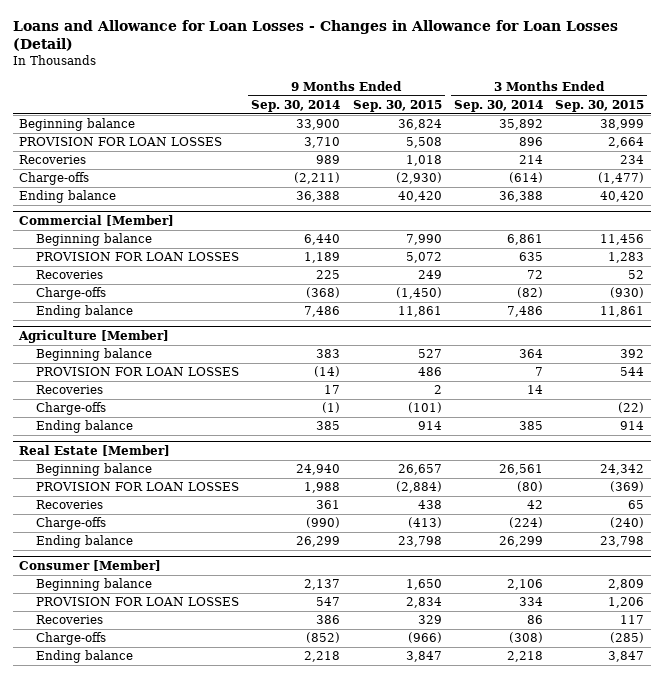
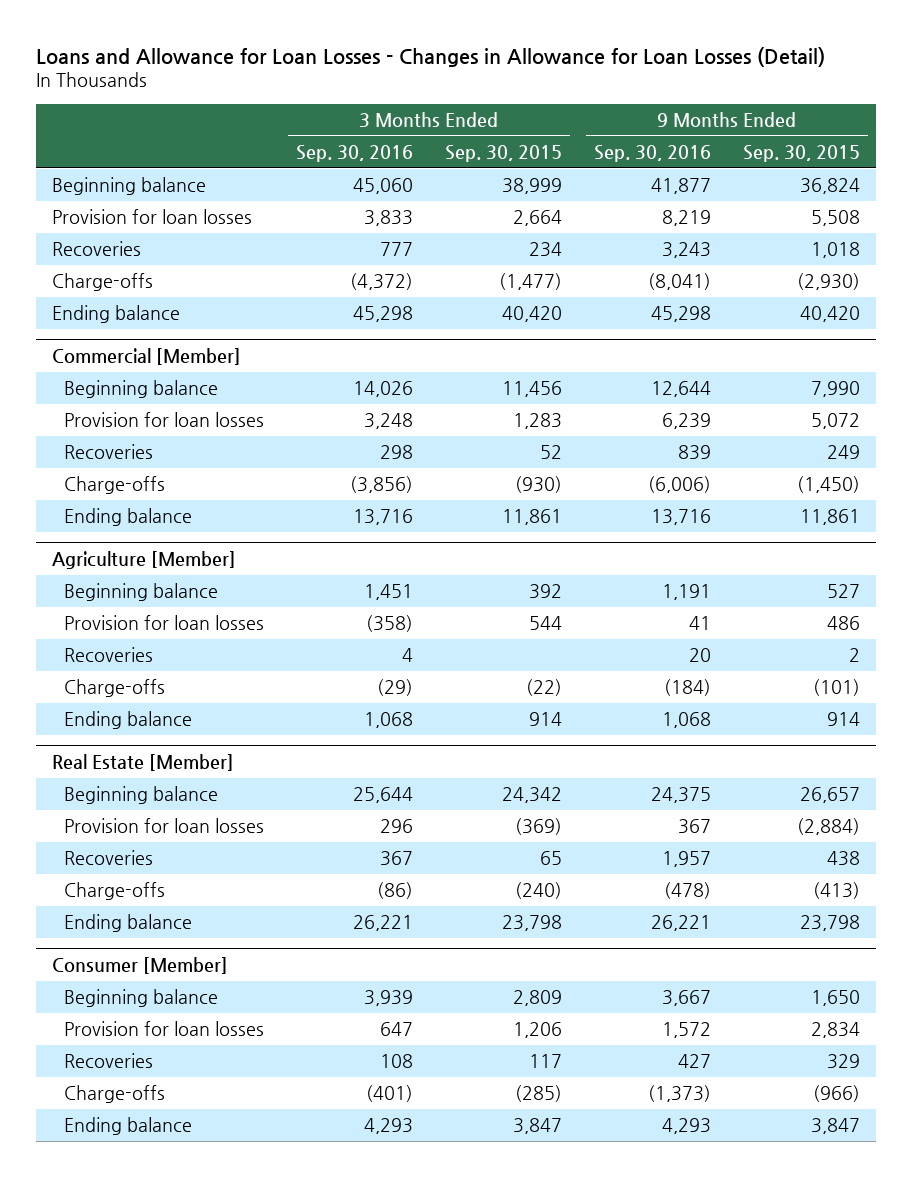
- | 9 Months Ended Sep. 30, 2014 | 9 Months Ended Sep. 30, 2015 | 3 Months Ended Sep. 30, 2014 | 3 Months Ended Sep. 30, 2015
+ | 3 Months Ended Sep. 30, 2016 | 3 Months Ended Sep. 30, 2015 | 9 Months Ended Sep. 30, 2016 | 9 Months Ended Sep. 30, 2015
- PROVISION FOR LOAN LOSSES | 3,710 | 5,508 | 896 | 2,664
+ Provision for loan losses | 3,833 | 2,664 | 8,219 | 5,508
@ Commercial [Member]
- PROVISION FOR LOAN LOSSES | 1,189 | 5,072 | 635 | 1,283
+ Provision for loan losses | 3,248 | 1,283 | 6,239 | 5,072
@ Agriculture [Member]
- PROVISION FOR LOAN LOSSES | (14) | 486 | 7 | 544
+ Provision for loan losses | (358) | 544 | 41 | 486
@ Real Estate [Member]
- PROVISION FOR LOAN LOSSES | 1,988 | (2,884) | (80) | (369)
+ Provision for loan losses | 296 | (369) | 367 | (2,884)
@ Consumer [Member]
- PROVISION FOR LOAN LOSSES | 547 | 2,834 | 334 | 1,206
+ Provision for loan losses | 647 | 1,206 | 1,572 | 2,834

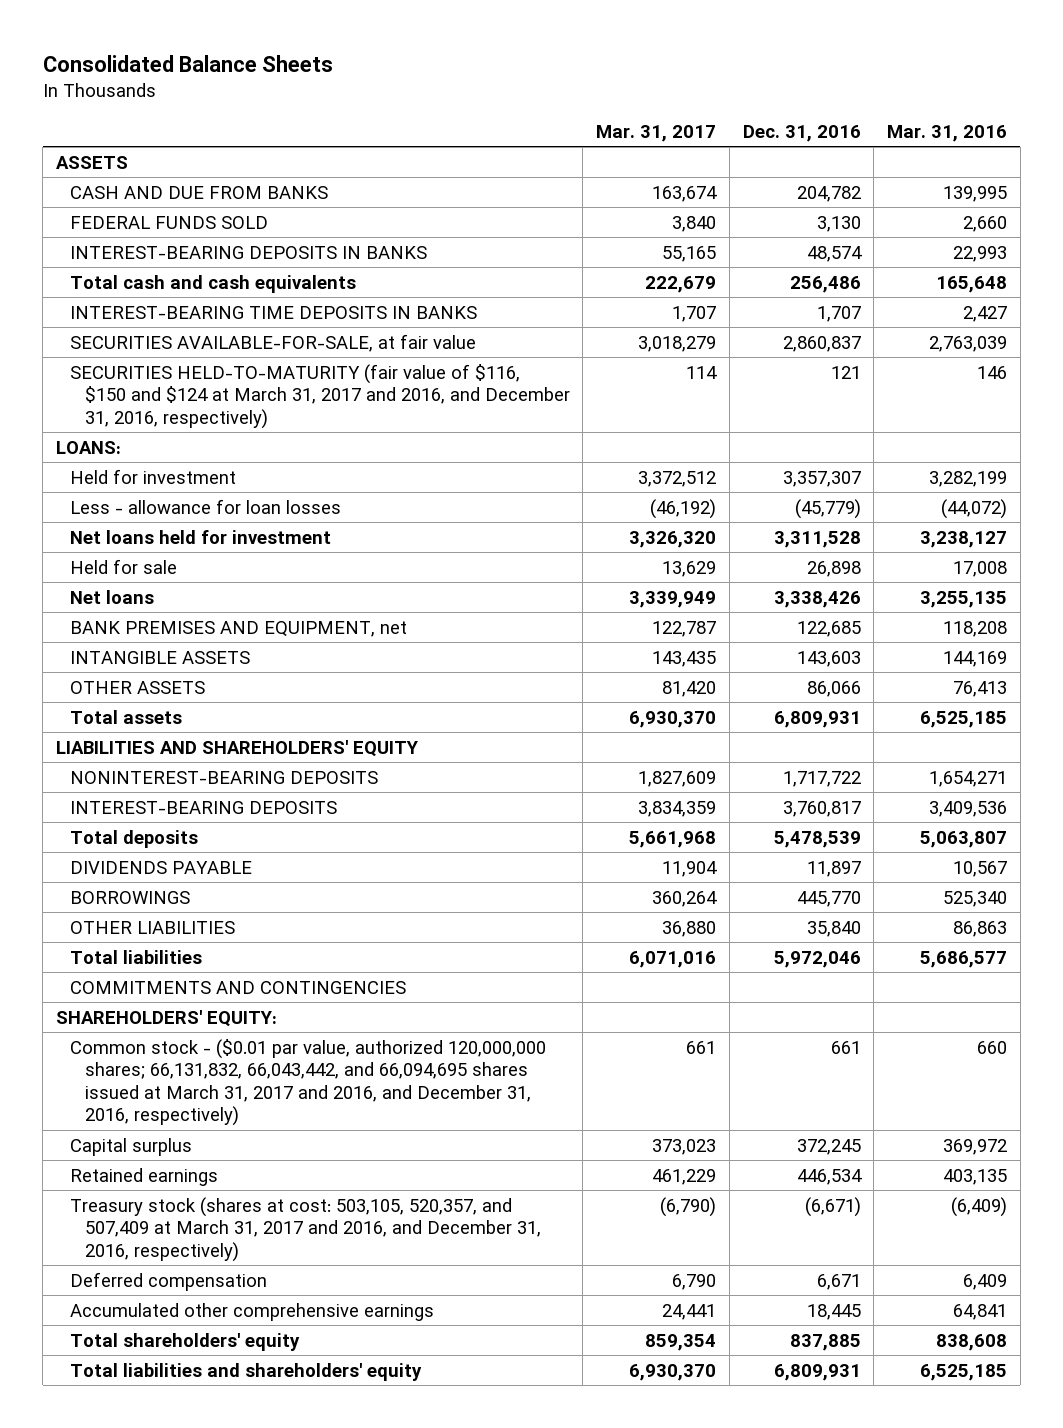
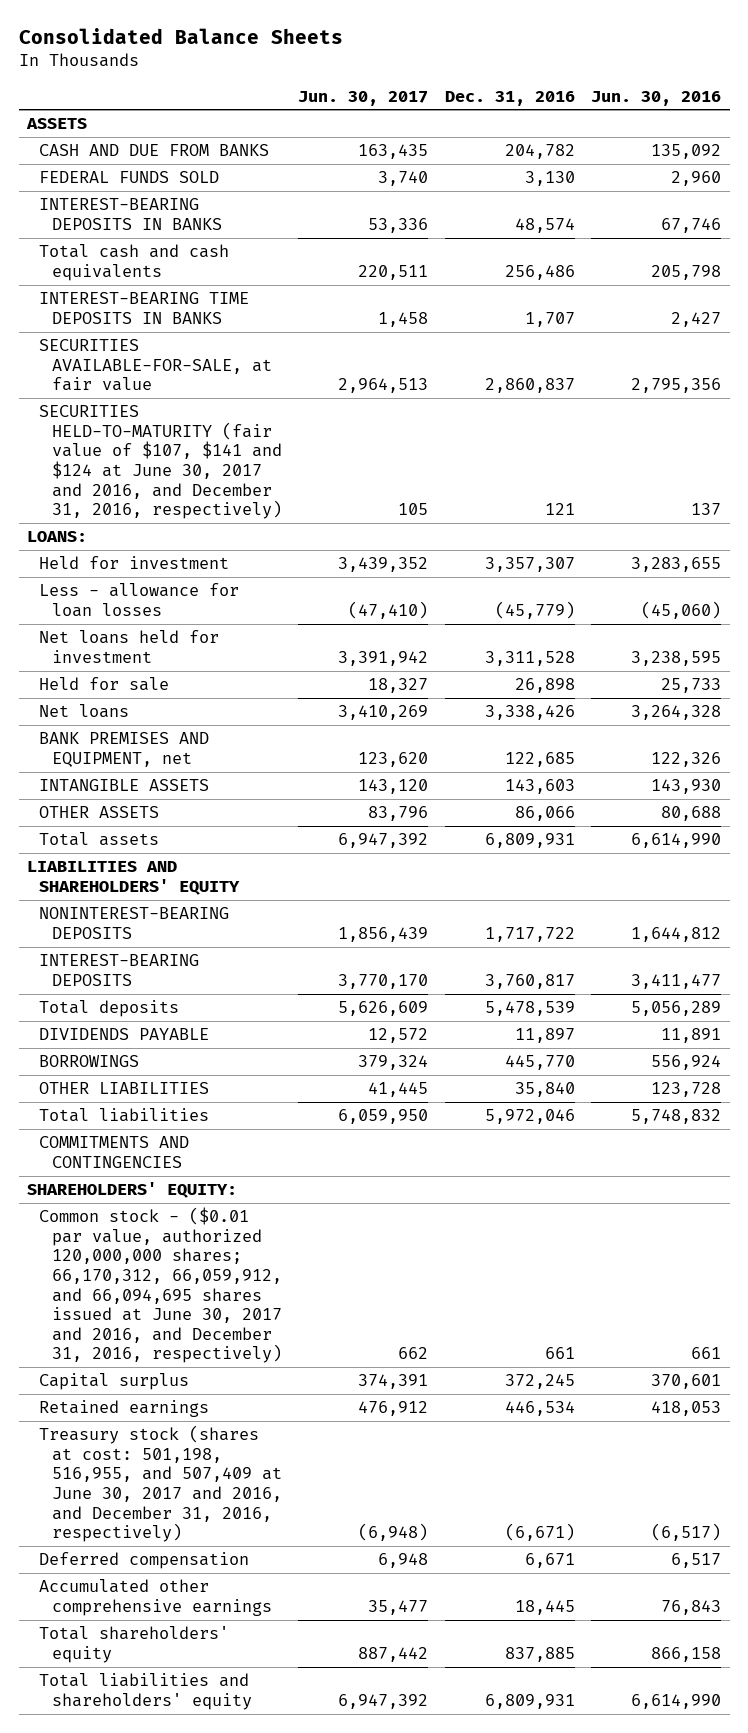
- | Mar. 31, 2017 | Dec. 31, 2016 | Mar. 31, 2016
+ | Jun. 30, 2017 | Dec. 31, 2016 | Jun. 30, 2016
- SECURITIES HELD-TO-MATURITY (fair value of $116, $150 and $124 at March 31, 2017 and 2016, and December 31, 2016, respectively) | 114 | 121 | 146
+ SECURITIES HELD-TO-MATURITY (fair value of $107, $141 and $124 at June 30, 2017 and 2016, and December 31, 2016, respectively) | 105 | 121 | 137
- Common stock - ($0.01 par value, authorized 120,000,000 shares; 66,131,832, 66,043,442, and 66,094,695 shares issued at March 31, 2017 and 2016, and December 31, 2016, respectively) | 661 | 661 | 660
+ Common stock - ($0.01 par value, authorized 120,000,000 shares; 66,170,312, 66,059,912, and 66,094,695 shares issued at June 30, 2017 and 2016, and December 31, 2016, respectively) | 662 | 661 | 661
- Treasury stock (shares at cost: 503,105, 520,357, and 507,409 at March 31, 2017 and 2016, and December 31, 2016, respectively) | (6,790) | (6,671) | (6,409)
+ Treasury stock (shares at cost: 501,198, 516,955, and 507,409 at June 30, 2017 and 2016, and December 31, 2016, respectively) | (6,948) | (6,671) | (6,517)

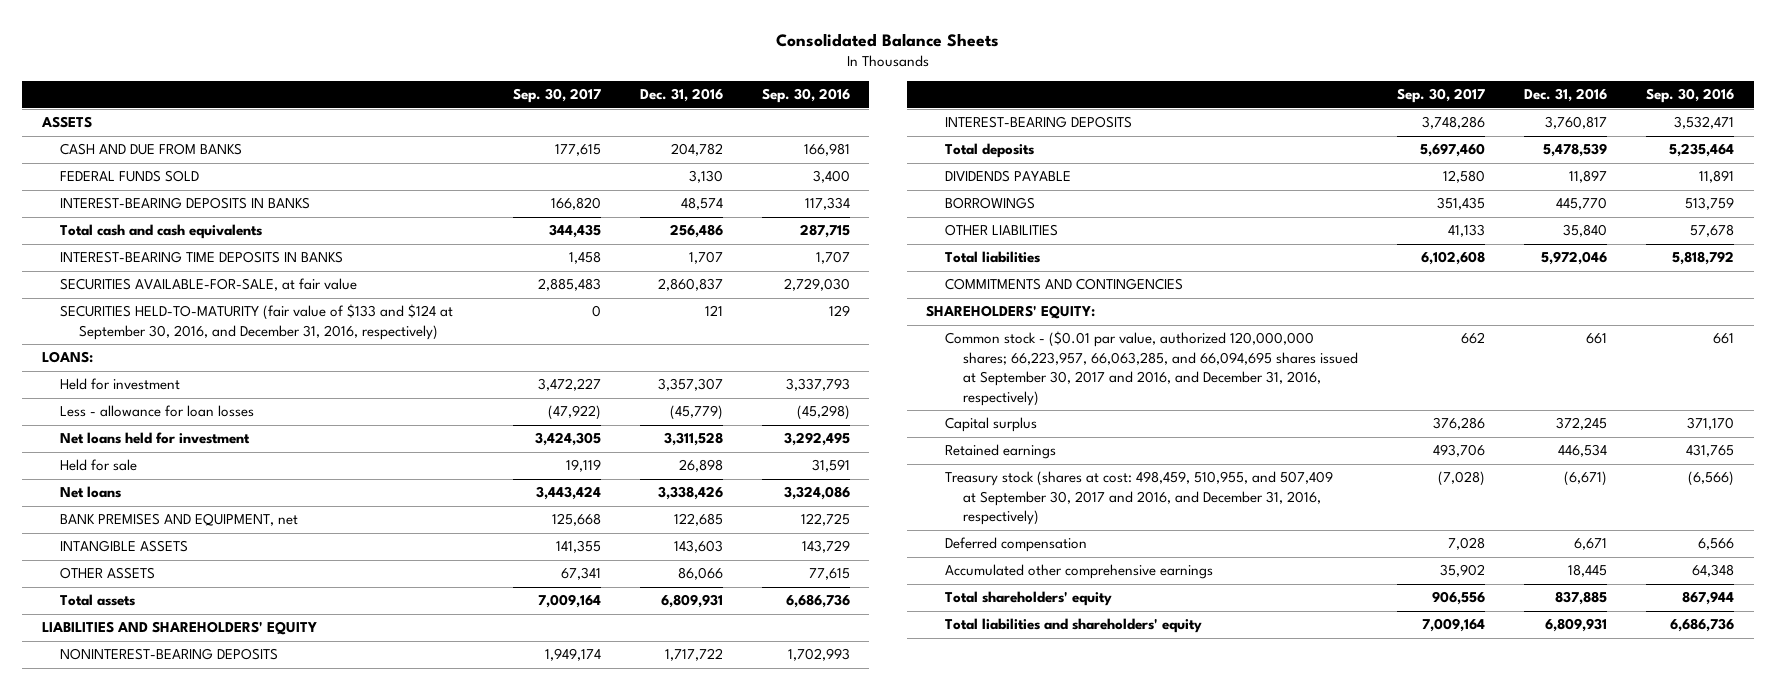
- | Jun. 30, 2017 | Dec. 31, 2016 | Jun. 30, 2016
+ | Sep. 30, 2017 | Dec. 31, 2016 | Sep. 30, 2016
- SECURITIES HELD-TO-MATURITY (fair value of $107, $141 and $124 at June 30, 2017 and 2016, and December 31, 2016, respectively) | 105 | 121 | 137
+ SECURITIES HELD-TO-MATURITY (fair value of $133 and $124 at September 30, 2016, and December 31, 2016, respectively) | 0 | 121 | 129
- Common stock - ($0.01 par value, authorized 120,000,000 shares; 66,170,312, 66,059,912, and 66,094,695 shares issued at June 30, 2017 and 2016, and December 31, 2016, respectively) | 662 | 661 | 661
+ Common stock - ($0.01 par value, authorized 120,000,000 shares; 66,223,957, 66,063,285, and 66,094,695 shares issued at September 30, 2017 and 2016, and December 31, 2016, respectively) | 662 | 661 | 661
- Treasury stock (shares at cost: 501,198, 516,955, and 507,409 at June 30, 2017 and 2016, and December 31, 2016, respectively) | (6,948) | (6,671) | (6,517)
+ Treasury stock (shares at cost: 498,459, 510,955, and 507,409 at September 30, 2017 and 2016, and December 31, 2016, respectively) | (7,028) | (6,671) | (6,566)

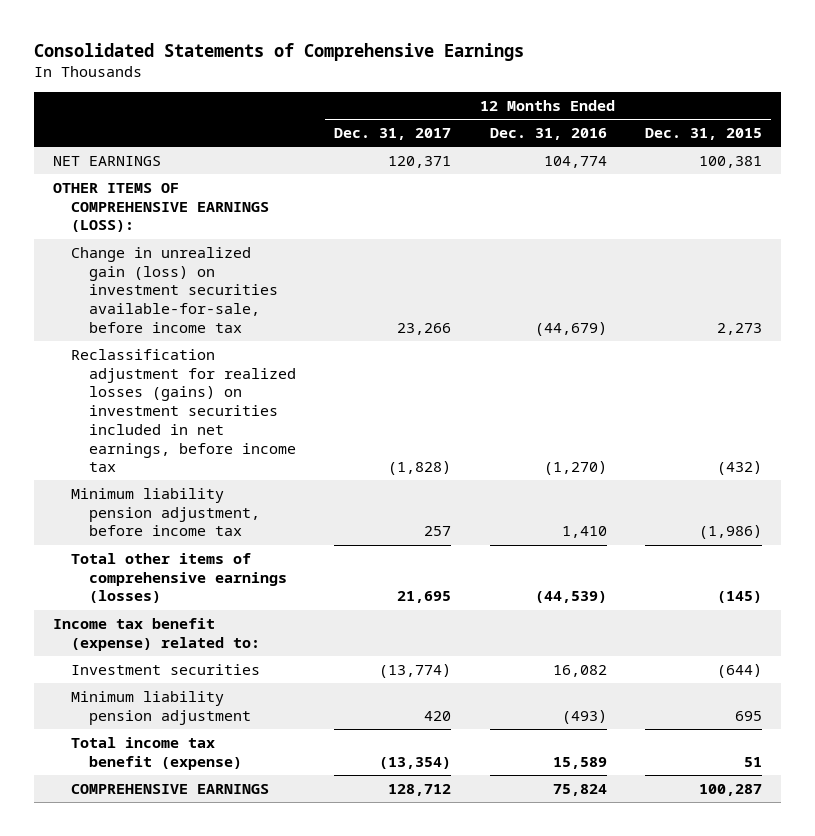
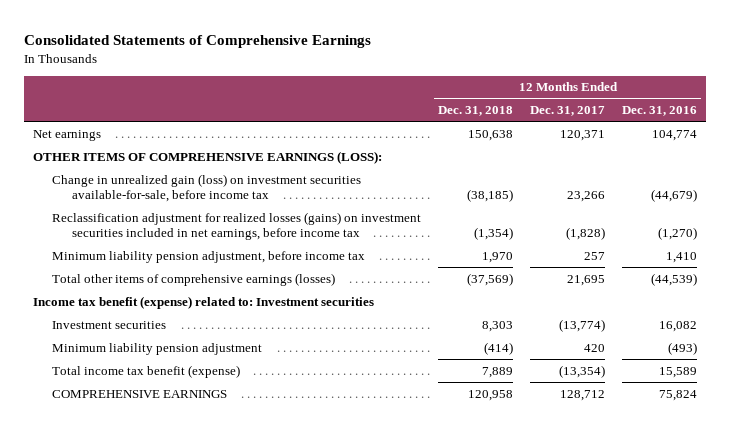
- | 12 Months Ended Dec. 31, 2017 | 12 Months Ended Dec. 31, 2016 | 12 Months Ended Dec. 31, 2015
+ | 12 Months Ended Dec. 31, 2018 | 12 Months Ended Dec. 31, 2017 | 12 Months Ended Dec. 31, 2016
- NET EARNINGS | 120,371 | 104,774 | 100,381
+ Net earnings | 150,638 | 120,371 | 104,774
- Income tax benefit (expense) related to:
+ Income tax benefit (expense) related to: Investment securities

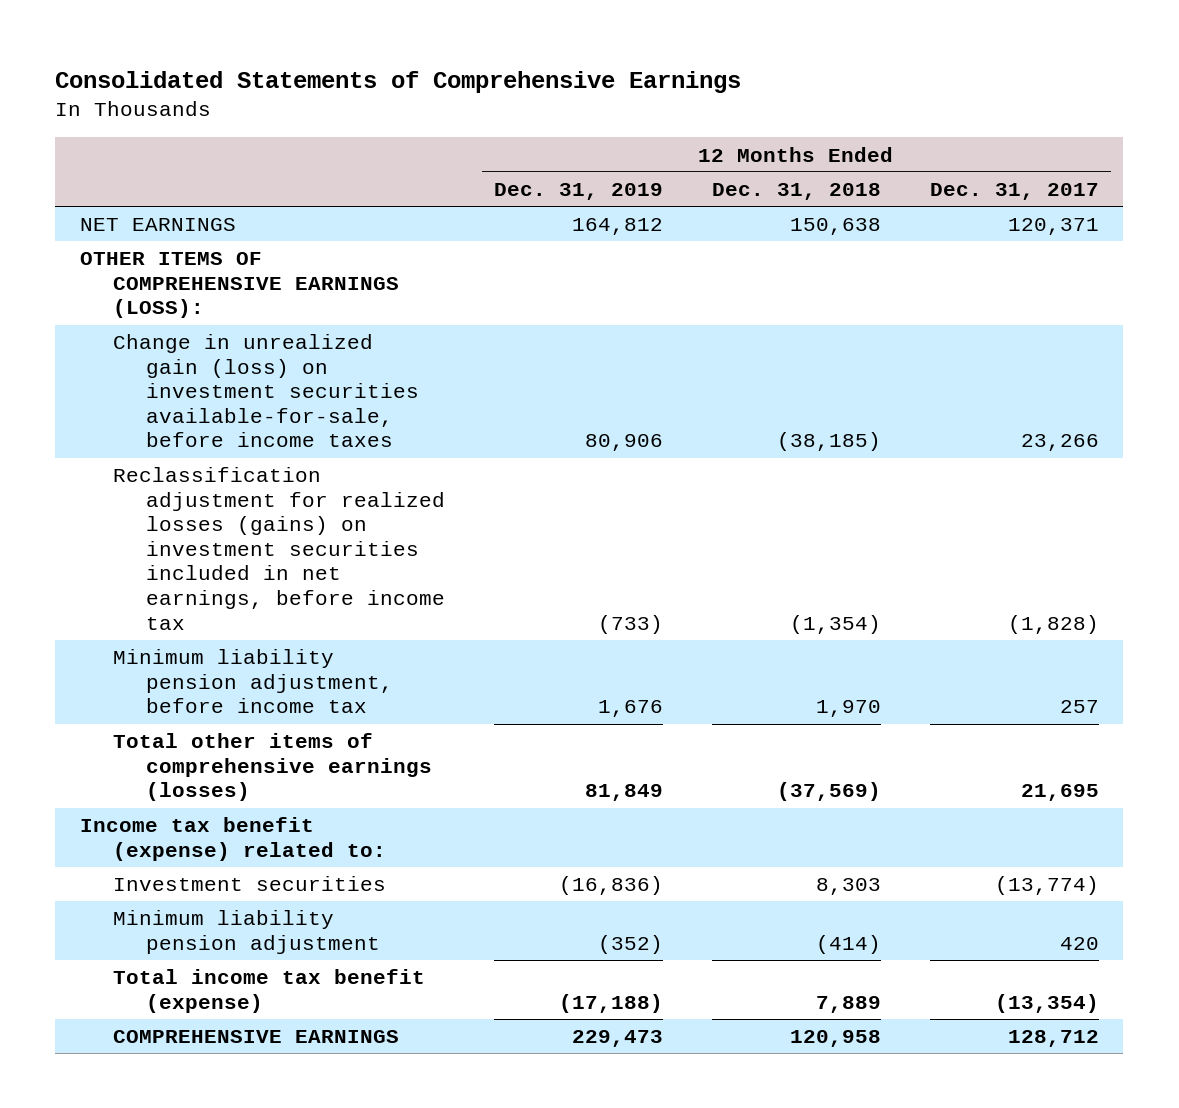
- | 12 Months Ended Dec. 31, 2018 | 12 Months Ended Dec. 31, 2017 | 12 Months Ended Dec. 31, 2016
+ | 12 Months Ended Dec. 31, 2019 | 12 Months Ended Dec. 31, 2018 | 12 Months Ended Dec. 31, 2017
- Net earnings | 150,638 | 120,371 | 104,774
+ NET EARNINGS | 164,812 | 150,638 | 120,371
- Change in unrealized gain (loss) on investment securities available-for-sale, before income tax | (38,185) | 23,266 | (44,679)
+ Change in unrealized gain (loss) on investment securities available-for-sale, before income taxes | 80,906 | (38,185) | 23,266
- Income tax benefit (expense) related to: Investment securities
+ Income tax benefit (expense) related to:

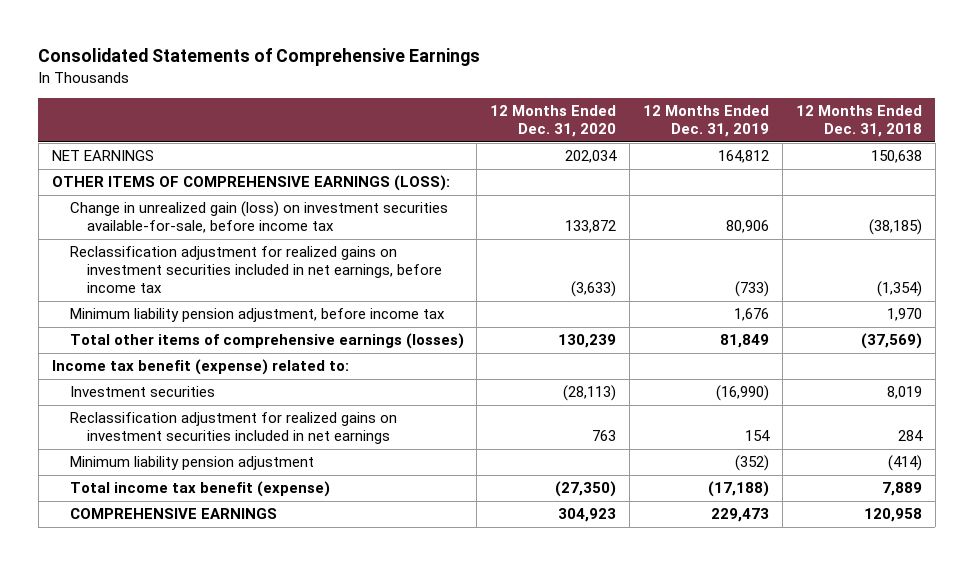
- | 12 Months Ended Dec. 31, 2019 | 12 Months Ended Dec. 31, 2018 | 12 Months Ended Dec. 31, 2017
+ | 12 Months Ended Dec. 31, 2020 | 12 Months Ended Dec. 31, 2019 | 12 Months Ended Dec. 31, 2018
- Change in unrealized gain (loss) on investment securities available-for-sale, before income taxes | 80,906 | (38,185) | 23,266
- Reclassification adjustment for realized losses (gains) on investment securities included in net earnings, before income tax | (733) | (1,354) | (1,828)
+ Change in unrealized gain (loss) on investment securities available-for-sale, before income tax | 133,872 | 80,906 | (38,185)
+ Reclassification adjustment for realized gains on investment securities included in net earnings, before income tax | (3,633) | (733) | (1,354)
- Investment securities | (16,836) | 8,303 | (13,774)
+ Investment securities | (28,113) | (16,990) | 8,019
+ Reclassification adjustment for realized gains on investment securities included in net earnings | 763 | 154 | 284

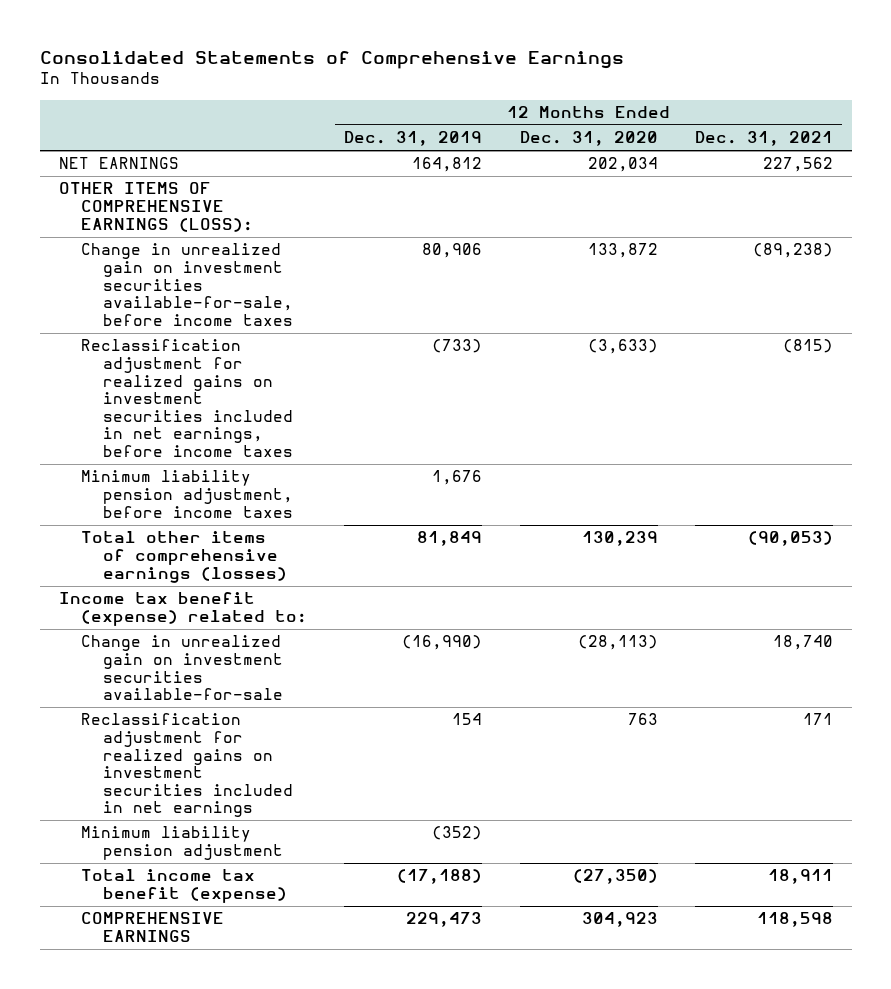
- | 12 Months Ended Dec. 31, 2020 | 12 Months Ended Dec. 31, 2019 | 12 Months Ended Dec. 31, 2018
+ | 12 Months Ended Dec. 31, 2019 | 12 Months Ended Dec. 31, 2020 | 12 Months Ended Dec. 31, 2021
- Change in unrealized gain (loss) on investment securities available-for-sale, before income tax | 133,872 | 80,906 | (38,185)
- Reclassification adjustment for realized gains on investment securities included in net earnings, before income tax | (3,633) | (733) | (1,354)
- Minimum liability pension adjustment, before income tax | | 1,676 | 1,970
+ Change in unrealized gain on investment securities available-for-sale, before income taxes | 80,906 | 133,872 | (89,238)
+ Reclassification adjustment for realized gains on investment securities included in net earnings, before income taxes | (733) | (3,633) | (815)
+ Minimum liability pension adjustment, before income taxes | 1,676 | |
- Investment securities | (28,113) | (16,990) | 8,019
+ Change in unrealized gain on investment securities available-for-sale | (16,990) | (28,113) | 18,740

